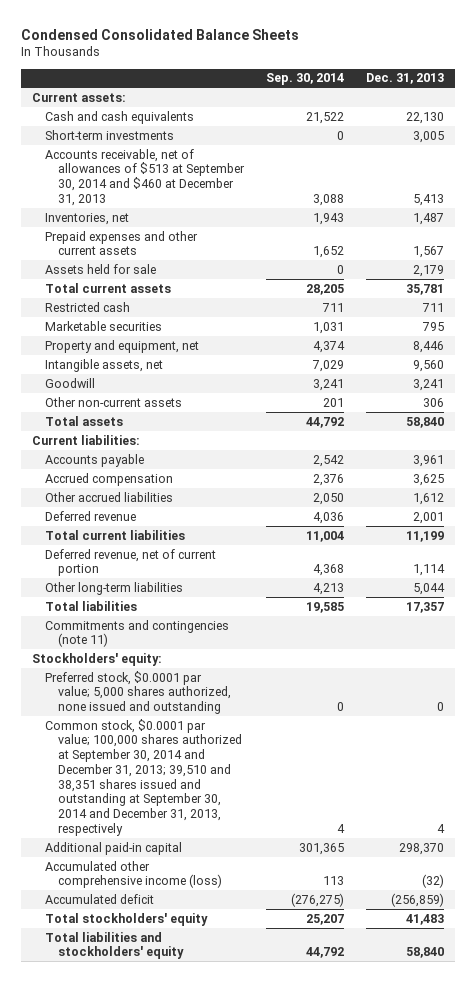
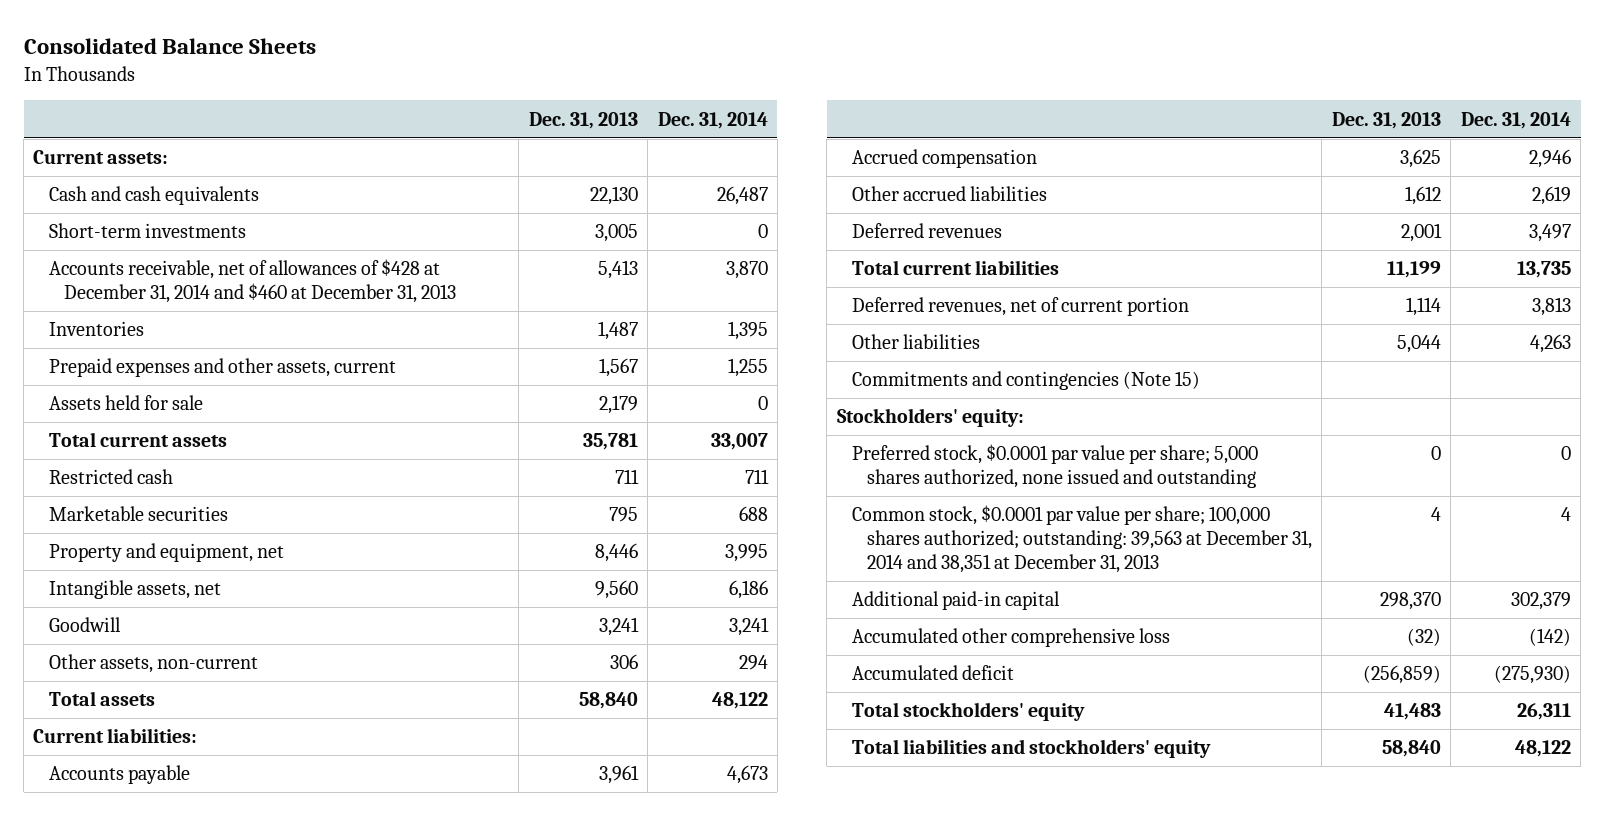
- Condensed Consolidated Balance Sheets
+ Consolidated Balance Sheets
- | Sep. 30, 2014 | Dec. 31, 2013
+ | Dec. 31, 2013 | Dec. 31, 2014
- Accounts receivable, net of allowances of $513 at September 30, 2014 and $460 at December 31, 2013 | 3,088 | 5,413
- Inventories, net | 1,943 | 1,487
- Prepaid expenses and other current assets | 1,652 | 1,567
+ Accounts receivable, net of allowances of $428 at December 31, 2014 and $460 at December 31, 2013 | 5,413 | 3,870
+ Inventories | 1,487 | 1,395
+ Prepaid expenses and other assets, current | 1,567 | 1,255
- Other non-current assets | 201 | 306
+ Other assets, non-current | 306 | 294
- Deferred revenue | 4,036 | 2,001
+ Deferred revenues | 2,001 | 3,497
- Deferred revenue, net of current portion | 4,368 | 1,114
- Other long-term liabilities | 4,213 | 5,044
- Total liabilities | 19,585 | 17,357
- Commitments and contingencies (note 11)
+ Deferred revenues, net of current portion | 1,114 | 3,813
+ Other liabilities | 5,044 | 4,263
+ Commitments and contingencies (Note 15)
- Preferred stock, $0.0001 par value; 5,000 shares authorized, none issued and outstanding | 0 | 0
- Common stock, $0.0001 par value; 100,000 shares authorized at September 30, 2014 and December 31, 2013; 39,510 and 38,351 shares issued and outstanding at September 30, 2014 and December 31, 2013, respectively | 4 | 4
+ Preferred stock, $0.0001 par value per share; 5,000 shares authorized, none issued and outstanding | 0 | 0
+ Common stock, $0.0001 par value per share; 100,000 shares authorized; outstanding: 39,563 at December 31, 2014 and 38,351 at December 31, 2013 | 4 | 4
- Accumulated other comprehensive income (loss) | 113 | (32)
+ Accumulated other comprehensive loss | (32) | (142)

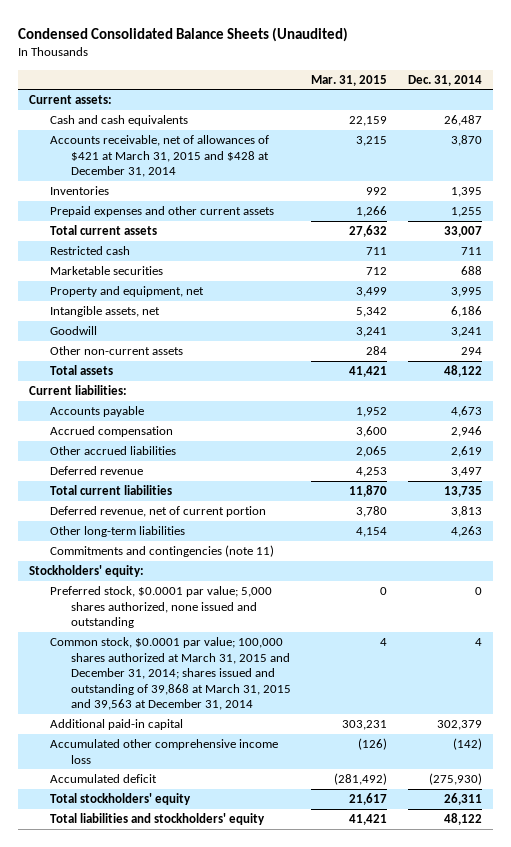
- Consolidated Balance Sheets
+ Condensed Consolidated Balance Sheets (Unaudited)
- | Dec. 31, 2013 | Dec. 31, 2014
+ | Mar. 31, 2015 | Dec. 31, 2014
- Short-term investments | 3,005 | 0
- Accounts receivable, net of allowances of $428 at December 31, 2014 and $460 at December 31, 2013 | 5,413 | 3,870
+ Accounts receivable, net of allowances of $421 at March 31, 2015 and $428 at December 31, 2014 | 3,215 | 3,870
- Prepaid expenses and other assets, current | 1,567 | 1,255
- Assets held for sale | 2,179 | 0
+ Prepaid expenses and other current assets | 1,266 | 1,255
- Other assets, non-current | 306 | 294
+ Other non-current assets | 284 | 294
- Deferred revenues | 2,001 | 3,497
+ Deferred revenue | 4,253 | 3,497
- Deferred revenues, net of current portion | 1,114 | 3,813
- Other liabilities | 5,044 | 4,263
- Commitments and contingencies (Note 15)
+ Deferred revenue, net of current portion | 3,780 | 3,813
+ Other long-term liabilities | 4,154 | 4,263
+ Commitments and contingencies (note 11)
- Preferred stock, $0.0001 par value per share; 5,000 shares authorized, none issued and outstanding | 0 | 0
- Common stock, $0.0001 par value per share; 100,000 shares authorized; outstanding: 39,563 at December 31, 2014 and 38,351 at December 31, 2013 | 4 | 4
+ Preferred stock, $0.0001 par value; 5,000 shares authorized, none issued and outstanding | 0 | 0
+ Common stock, $0.0001 par value; 100,000 shares authorized at March 31, 2015 and December 31, 2014; shares issued and outstanding of 39,868 at March 31, 2015 and 39,563 at December 31, 2014 | 4 | 4
- Accumulated other comprehensive loss | (32) | (142)
+ Accumulated other comprehensive income loss | (126) | (142)

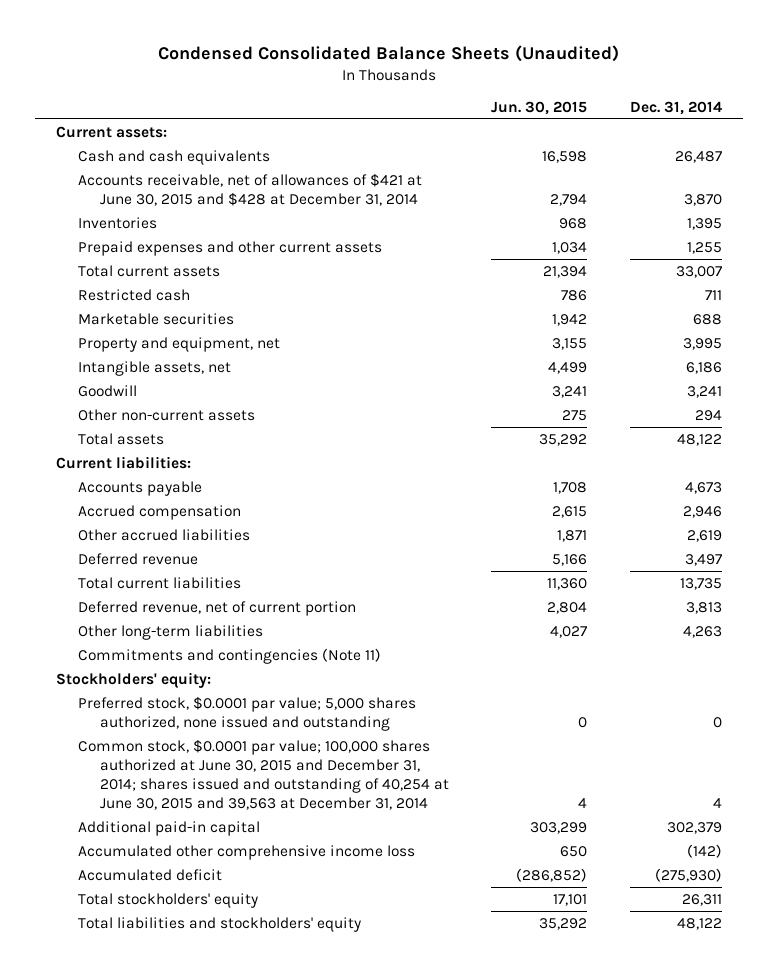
- | Mar. 31, 2015 | Dec. 31, 2014
+ | Jun. 30, 2015 | Dec. 31, 2014
- Accounts receivable, net of allowances of $421 at March 31, 2015 and $428 at December 31, 2014 | 3,215 | 3,870
+ Accounts receivable, net of allowances of $421 at June 30, 2015 and $428 at December 31, 2014 | 2,794 | 3,870
- Commitments and contingencies (note 11)
+ Commitments and contingencies (Note 11)
- Common stock, $0.0001 par value; 100,000 shares authorized at March 31, 2015 and December 31, 2014; shares issued and outstanding of 39,868 at March 31, 2015 and 39,563 at December 31, 2014 | 4 | 4
+ Common stock, $0.0001 par value; 100,000 shares authorized at June 30, 2015 and December 31, 2014; shares issued and outstanding of 40,254 at June 30, 2015 and 39,563 at December 31, 2014 | 4 | 4

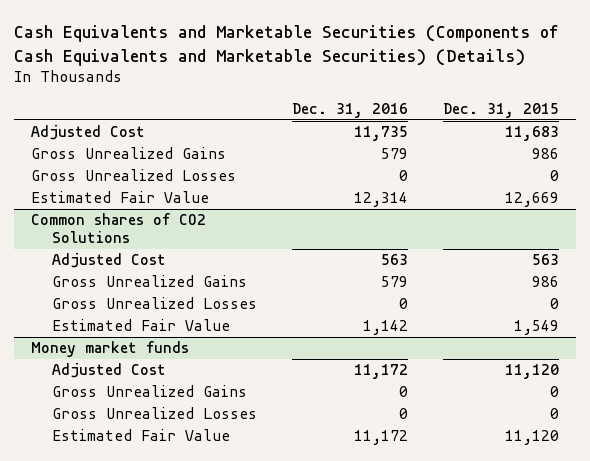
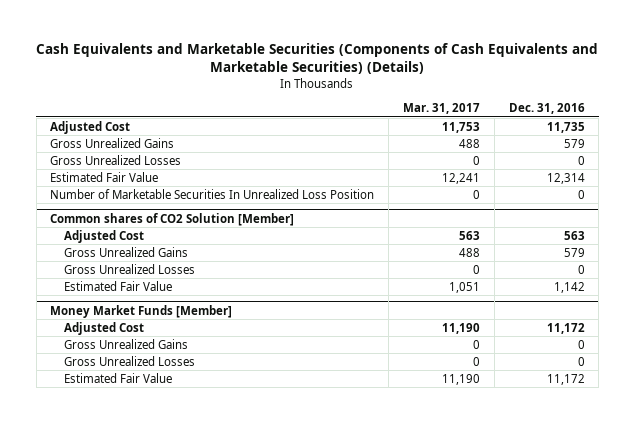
- | Dec. 31, 2016 | Dec. 31, 2015
+ | Mar. 31, 2017 | Dec. 31, 2016
- Common shares of CO2 Solutions
+ Number of Marketable Securities In Unrealized Loss Position | 0 | 0
+ Common shares of CO2 Solution [Member]
- Money market funds
+ Money Market Funds [Member]

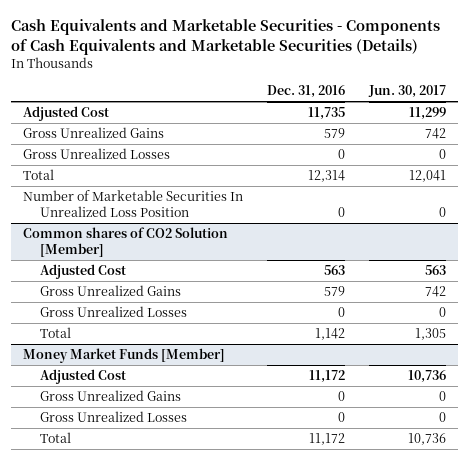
- Cash Equivalents and Marketable Securities (Components of Cash Equivalents and Marketable Securities) (Details)
+ Cash Equivalents and Marketable Securities - Components of Cash Equivalents and Marketable Securities (Details)
- | Mar. 31, 2017 | Dec. 31, 2016
+ | Dec. 31, 2016 | Jun. 30, 2017
- Estimated Fair Value | 12,241 | 12,314
+ Total | 12,314 | 12,041
@ Common shares of CO2 Solution [Member]
- Estimated Fair Value | 1,051 | 1,142
+ Total | 1,142 | 1,305
@ Money Market Funds [Member]
- Estimated Fair Value | 11,190 | 11,172
+ Total | 11,172 | 10,736

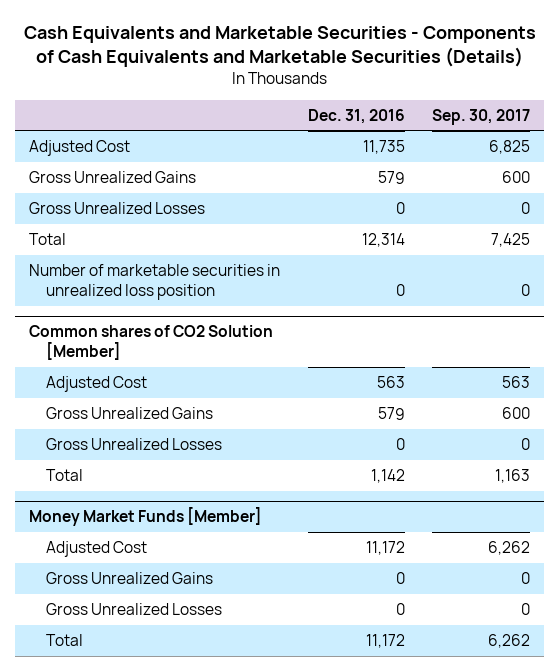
- | Dec. 31, 2016 | Jun. 30, 2017
+ | Dec. 31, 2016 | Sep. 30, 2017
- Number of Marketable Securities In Unrealized Loss Position | 0 | 0
+ Number of marketable securities in unrealized loss position | 0 | 0

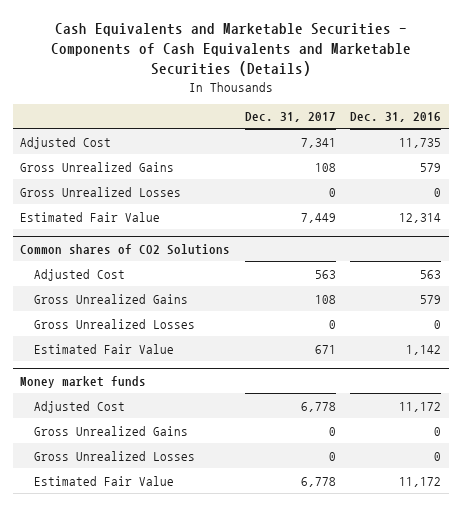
- | Dec. 31, 2016 | Sep. 30, 2017
+ | Dec. 31, 2017 | Dec. 31, 2016
- Total | 12,314 | 7,425
- Number of marketable securities in unrealized loss position | 0 | 0
- Common shares of CO2 Solution [Member]
+ Estimated Fair Value | 7,449 | 12,314
+ Common shares of CO2 Solutions
- Total | 1,142 | 1,163
- Money Market Funds [Member]
+ Estimated Fair Value | 671 | 1,142
+ Money market funds
- Total | 11,172 | 6,262
+ Estimated Fair Value | 6,778 | 11,172

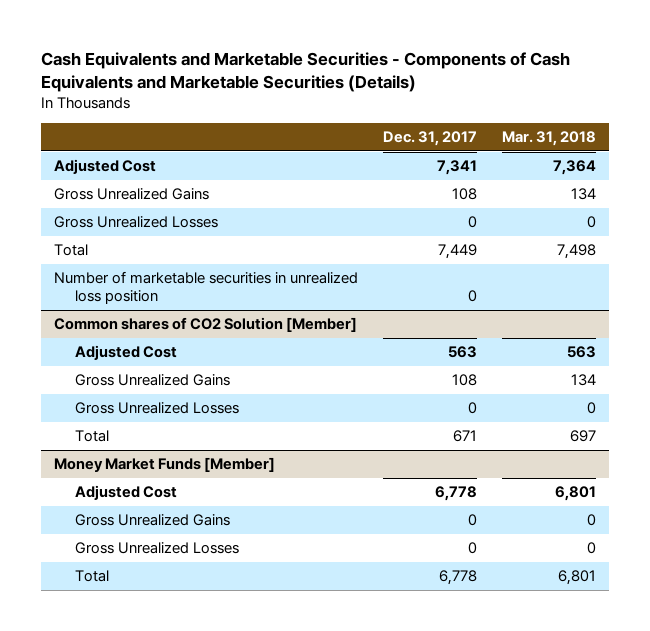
- | Dec. 31, 2017 | Dec. 31, 2016
+ | Dec. 31, 2017 | Mar. 31, 2018
- Estimated Fair Value | 7,449 | 12,314
- Common shares of CO2 Solutions
+ Total | 7,449 | 7,498
+ Number of marketable securities in unrealized loss position | 0 |
+ Common shares of CO2 Solution [Member]
- Estimated Fair Value | 671 | 1,142
- Money market funds
+ Total | 671 | 697
+ Money Market Funds [Member]
- Estimated Fair Value | 6,778 | 11,172
+ Total | 6,778 | 6,801

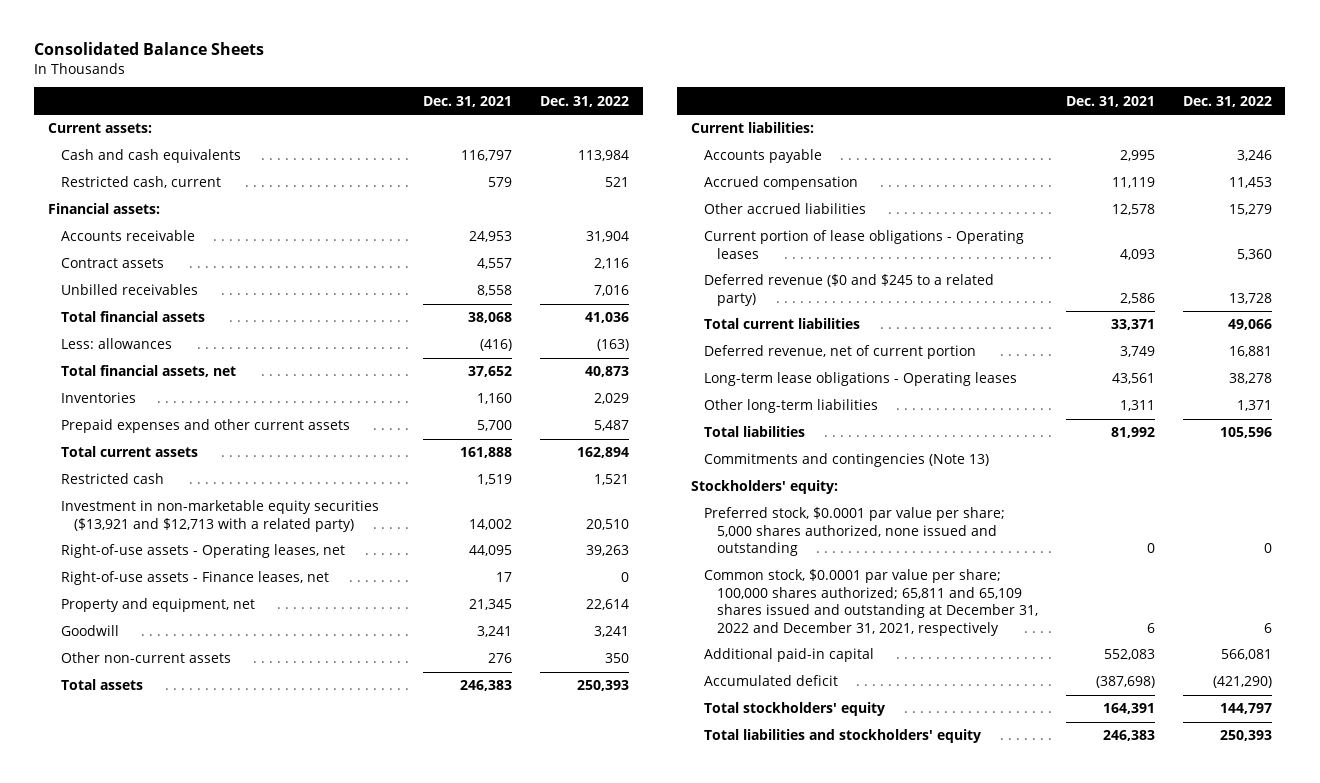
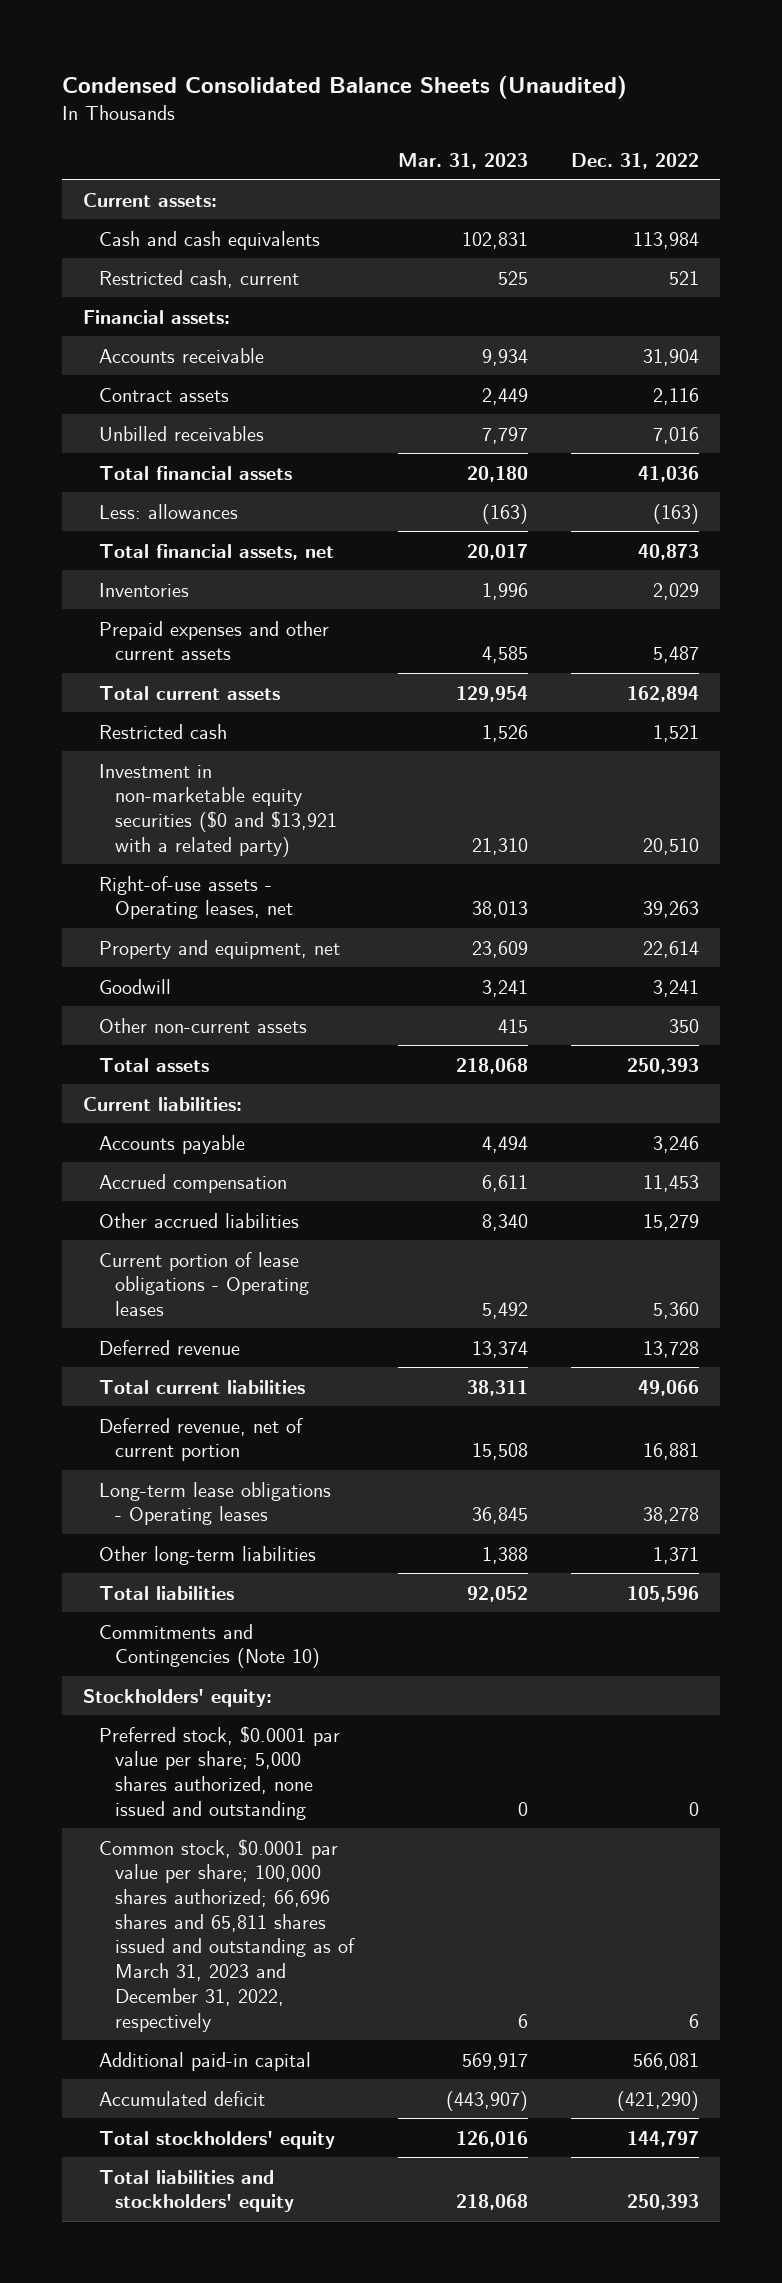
- Consolidated Balance Sheets
+ Condensed Consolidated Balance Sheets (Unaudited)
- | Dec. 31, 2021 | Dec. 31, 2022
+ | Mar. 31, 2023 | Dec. 31, 2022
- Investment in non-marketable equity securities ($13,921 and $12,713 with a related party) | 14,002 | 20,510
+ Investment in non-marketable equity securities ($0 and $13,921 with a related party) | 21,310 | 20,510
- Right-of-use assets - Finance leases, net | 17 | 0
- Deferred revenue ($0 and $245 to a related party) | 2,586 | 13,728
+ Deferred revenue | 13,374 | 13,728
- Commitments and contingencies (Note 13)
+ Commitments and Contingencies (Note 10)
- Common stock, $0.0001 par value per share; 100,000 shares authorized; 65,811 and 65,109 shares issued and outstanding at December 31, 2022 and December 31, 2021, respectively | 6 | 6
+ Common stock, $0.0001 par value per share; 100,000 shares authorized; 66,696 shares and 65,811 shares issued and outstanding as of March 31, 2023 and December 31, 2022, respectively | 6 | 6

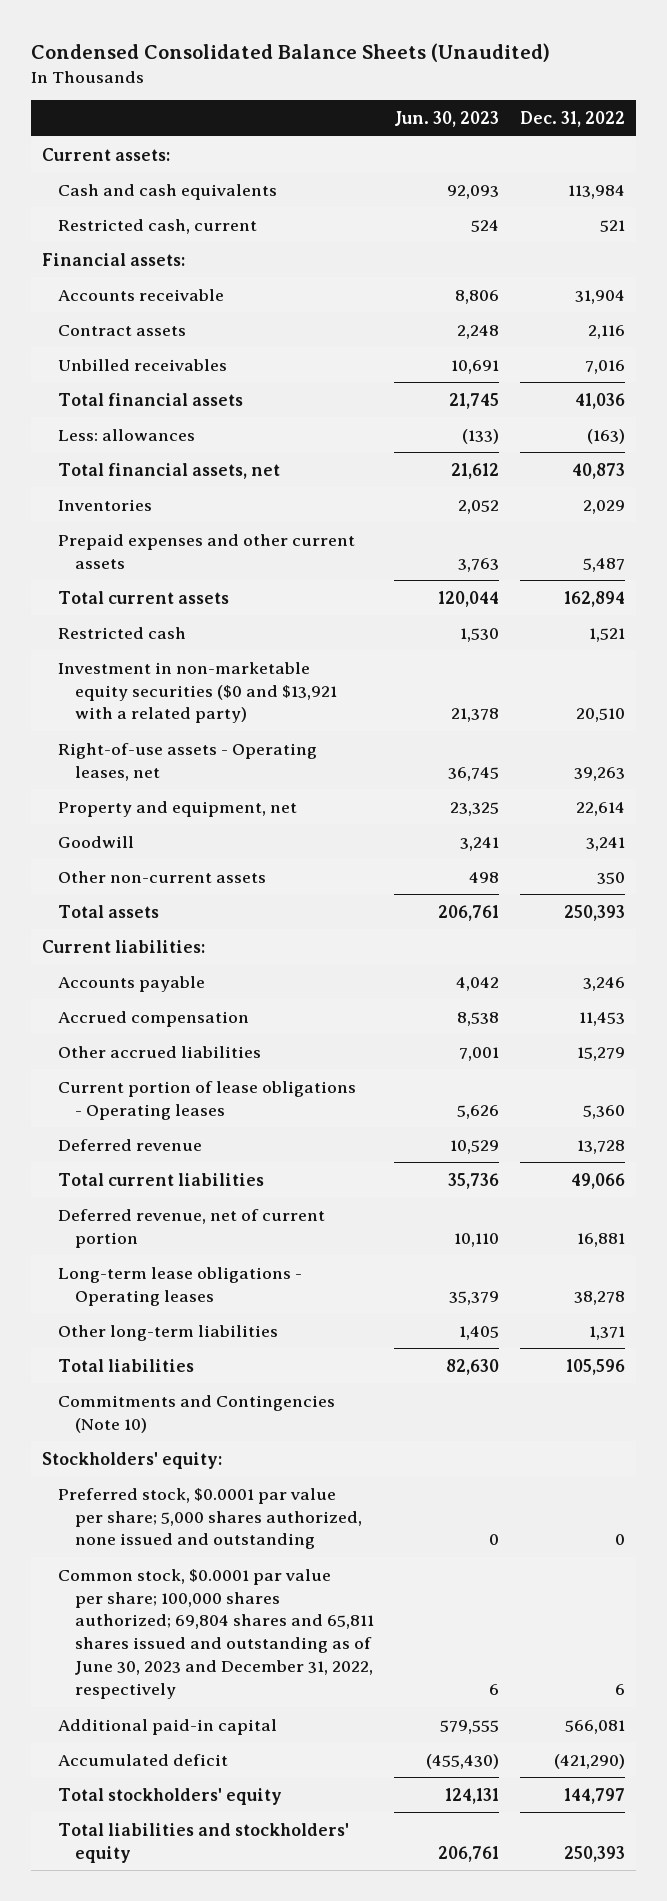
- | Mar. 31, 2023 | Dec. 31, 2022
+ | Jun. 30, 2023 | Dec. 31, 2022
- Common stock, $0.0001 par value per share; 100,000 shares authorized; 66,696 shares and 65,811 shares issued and outstanding as of March 31, 2023 and December 31, 2022, respectively | 6 | 6
+ Common stock, $0.0001 par value per share; 100,000 shares authorized; 69,804 shares and 65,811 shares issued and outstanding as of June 30, 2023 and December 31, 2022, respectively | 6 | 6

